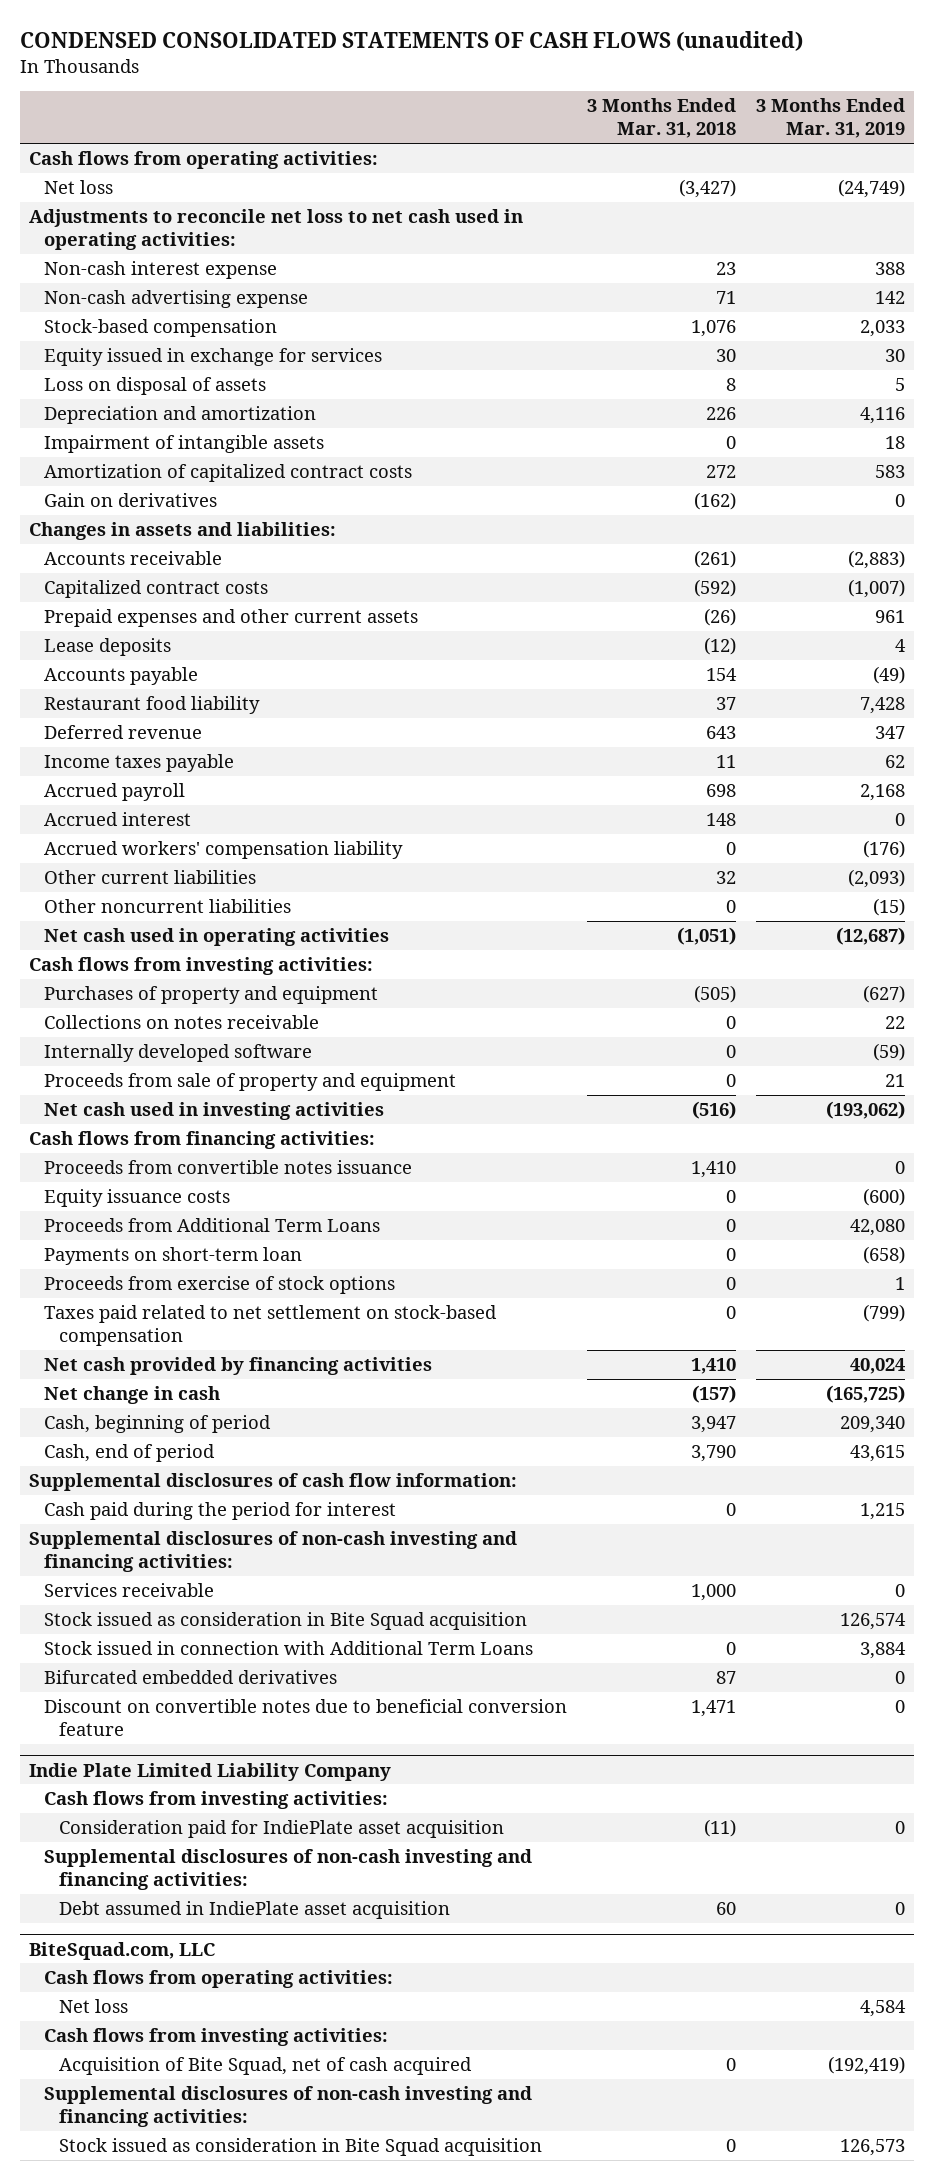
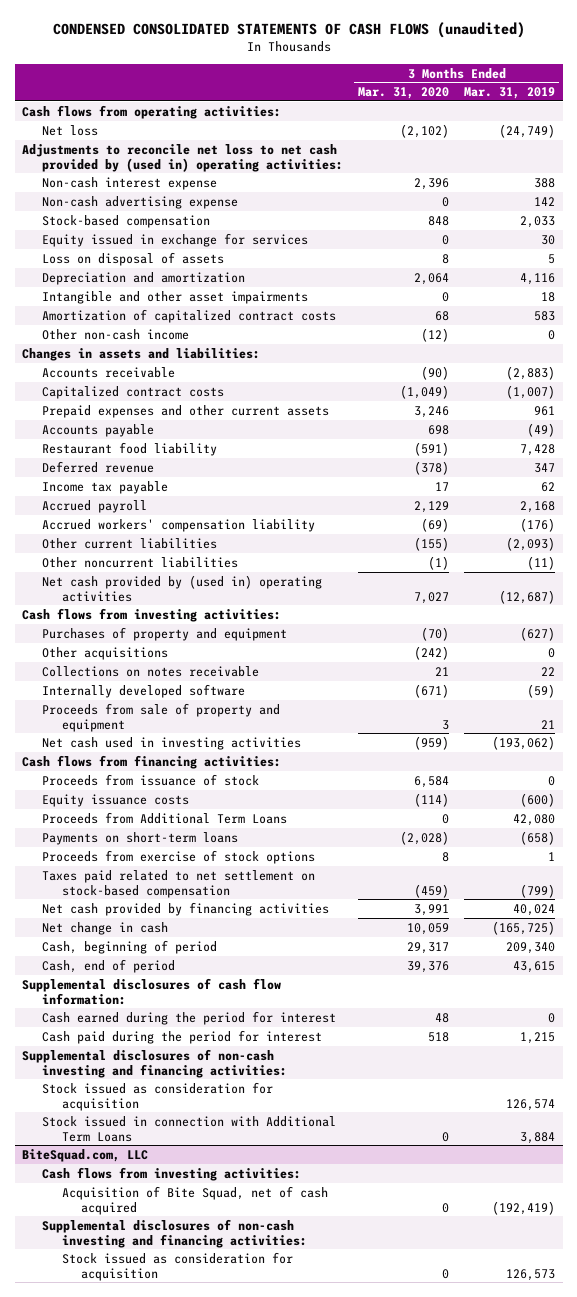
- | 3 Months Ended Mar. 31, 2018 | 3 Months Ended Mar. 31, 2019
+ | 3 Months Ended Mar. 31, 2020 | 3 Months Ended Mar. 31, 2019
- Adjustments to reconcile net loss to net cash used in operating activities:
+ Adjustments to reconcile net loss to net cash provided by (used in) operating activities:
- Impairment of intangible assets | 0 | 18
+ Intangible and other asset impairments | 0 | 18
- Gain on derivatives | (162) | 0
+ Other non-cash income | (12) | 0
- Lease deposits | (12) | 4
- Income taxes payable | 11 | 62
+ Income tax payable | 17 | 62
- Accrued interest | 148 | 0
- Other noncurrent liabilities | 0 | (15)
- Net cash used in operating activities | (1,051) | (12,687)
+ Other noncurrent liabilities | (1) | (11)
+ Net cash provided by (used in) operating activities | 7,027 | (12,687)
+ Other acquisitions | (242) | 0
- Proceeds from convertible notes issuance | 1,410 | 0
+ Proceeds from issuance of stock | 6,584 | 0
- Payments on short-term loan | 0 | (658)
+ Payments on short-term loans | (2,028) | (658)
+ Cash earned during the period for interest | 48 | 0
- Services receivable | 1,000 | 0
- Stock issued as consideration in Bite Squad acquisition | | 126,574
+ Stock issued as consideration for acquisition | | 126,574
- Bifurcated embedded derivatives | 87 | 0
- Discount on convertible notes due to beneficial conversion feature | 1,471 | 0
- Indie Plate Limited Liability Company
- Cash flows from investing activities:
- Consideration paid for IndiePlate asset acquisition | (11) | 0
- Supplemental disclosures of non-cash investing and financing activities:
- Debt assumed in IndiePlate asset acquisition | 60 | 0
@ BiteSquad.com, LLC
- Cash flows from operating activities:
- Net loss | | 4,584
- Stock issued as consideration in Bite Squad acquisition | 0 | 126,573
+ Stock issued as consideration for acquisition | 0 | 126,573

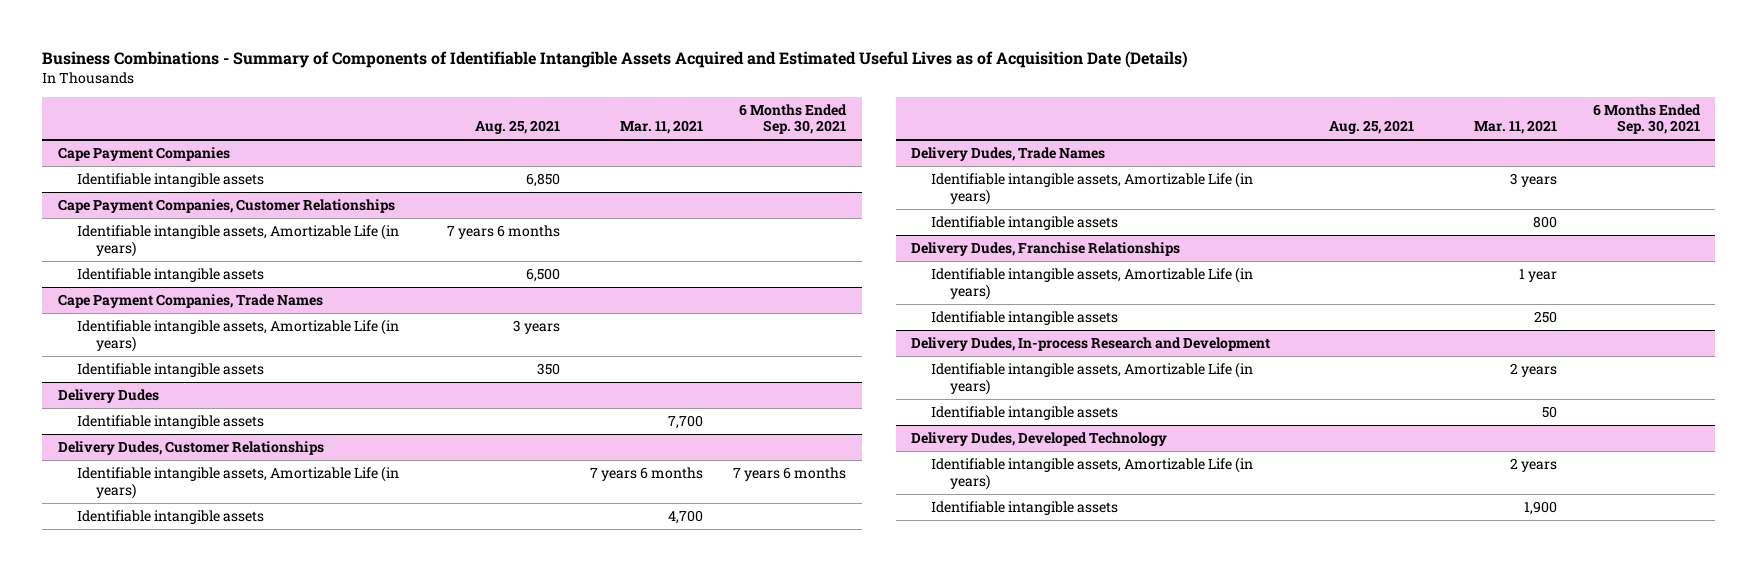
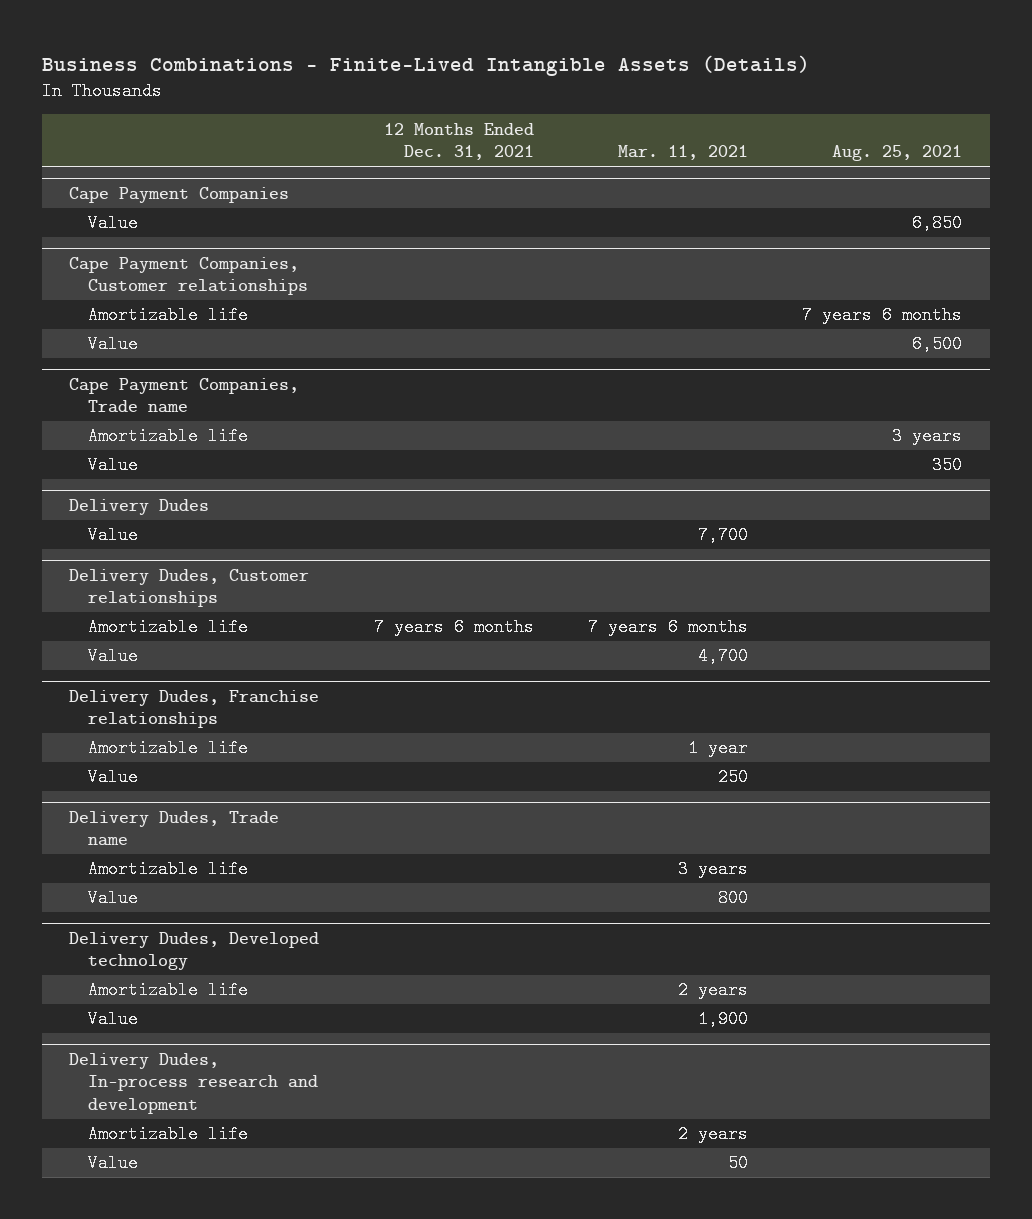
- Business Combinations - Summary of Components of Identifiable Intangible Assets Acquired and Estimated Useful Lives as of Acquisition Date (Details)
+ Business Combinations - Finite-Lived Intangible Assets (Details)
- | Aug. 25, 2021 | Mar. 11, 2021 | 6 Months Ended Sep. 30, 2021
+ | 12 Months Ended Dec. 31, 2021 | Mar. 11, 2021 | Aug. 25, 2021
@ Cape Payment Companies
- Identifiable intangible assets | 6,850 | |
- Cape Payment Companies, Customer Relationships
- Identifiable intangible assets, Amortizable Life (in years) | 7 years 6 months | |
- Identifiable intangible assets | 6,500 | |
- Cape Payment Companies, Trade Names
- Identifiable intangible assets, Amortizable Life (in years) | 3 years | |
- Identifiable intangible assets | 350 | |
@ Cape Payment Companies
+ Value | | | 6,850
+ Cape Payment Companies, Customer relationships
+ Amortizable life | | | 7 years 6 months
+ Value | | | 6,500
+ Cape Payment Companies, Trade name
+ Amortizable life | | | 3 years
+ Value | | | 350
@ Delivery Dudes
- Identifiable intangible assets | | 7,700 |
- Delivery Dudes, Customer Relationships
- Identifiable intangible assets, Amortizable Life (in years) | | 7 years 6 months | 7 years 6 months
- Identifiable intangible assets | | 4,700 |
- Delivery Dudes, Trade Names
- Identifiable intangible assets, Amortizable Life (in years) | | 3 years |
- Identifiable intangible assets | | 800 |
- Delivery Dudes, Franchise Relationships
- Identifiable intangible assets, Amortizable Life (in years) | | 1 year |
- Identifiable intangible assets | | 250 |
- Delivery Dudes, In-process Research and Development
- Identifiable intangible assets, Amortizable Life (in years) | | 2 years |
- Identifiable intangible assets | | 50 |
- Delivery Dudes, Developed Technology
- Identifiable intangible assets, Amortizable Life (in years) | | 2 years |
- Identifiable intangible assets | | 1,900 |
@ Delivery Dudes
+ Value | | 7,700 |
+ Delivery Dudes, Customer relationships
+ Amortizable life | 7 years 6 months | 7 years 6 months |
+ Value | | 4,700 |
+ Delivery Dudes, Franchise relationships
+ Amortizable life | | 1 year |
+ Value | | 250 |
+ Delivery Dudes, Trade name
+ Amortizable life | | 3 years |
+ Value | | 800 |
+ Delivery Dudes, Developed technology
+ Amortizable life | | 2 years |
+ Value | | 1,900 |
+ Delivery Dudes, In-process research and development
+ Amortizable life | | 2 years |
+ Value | | 50 |

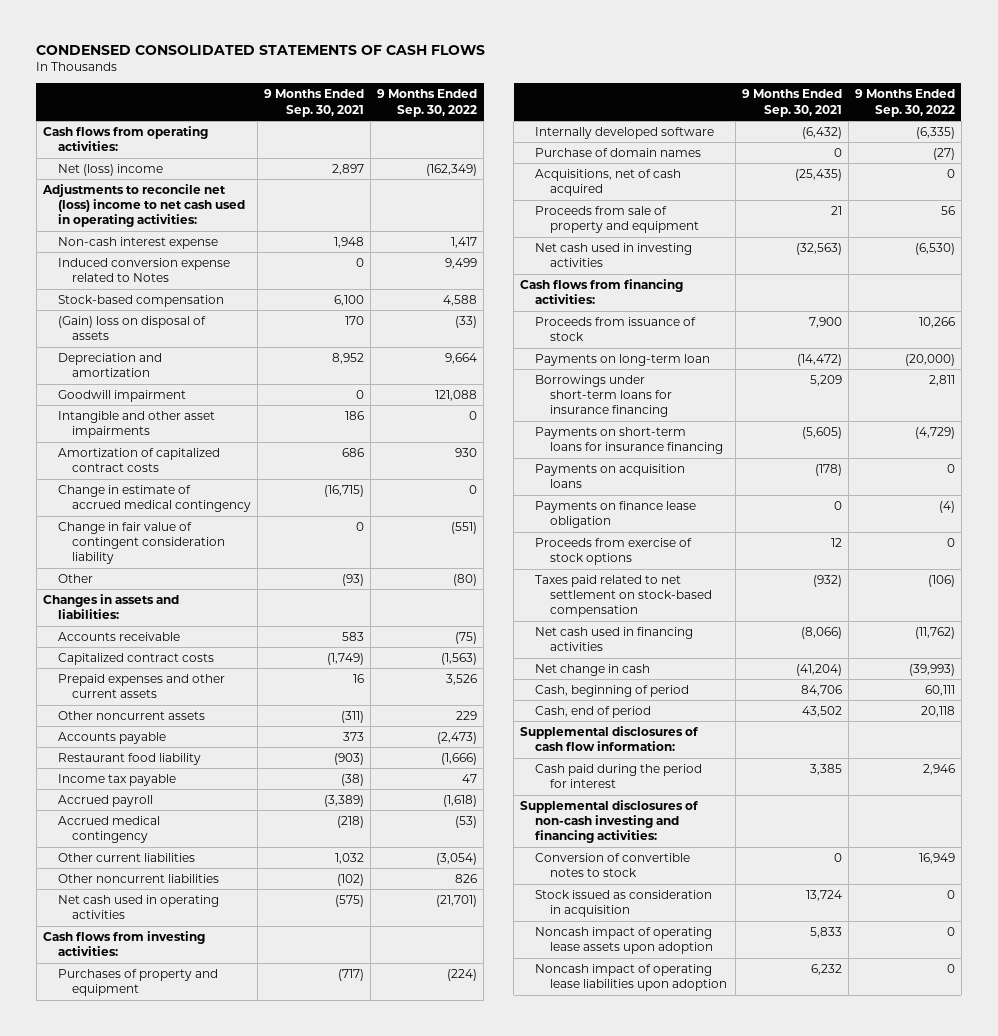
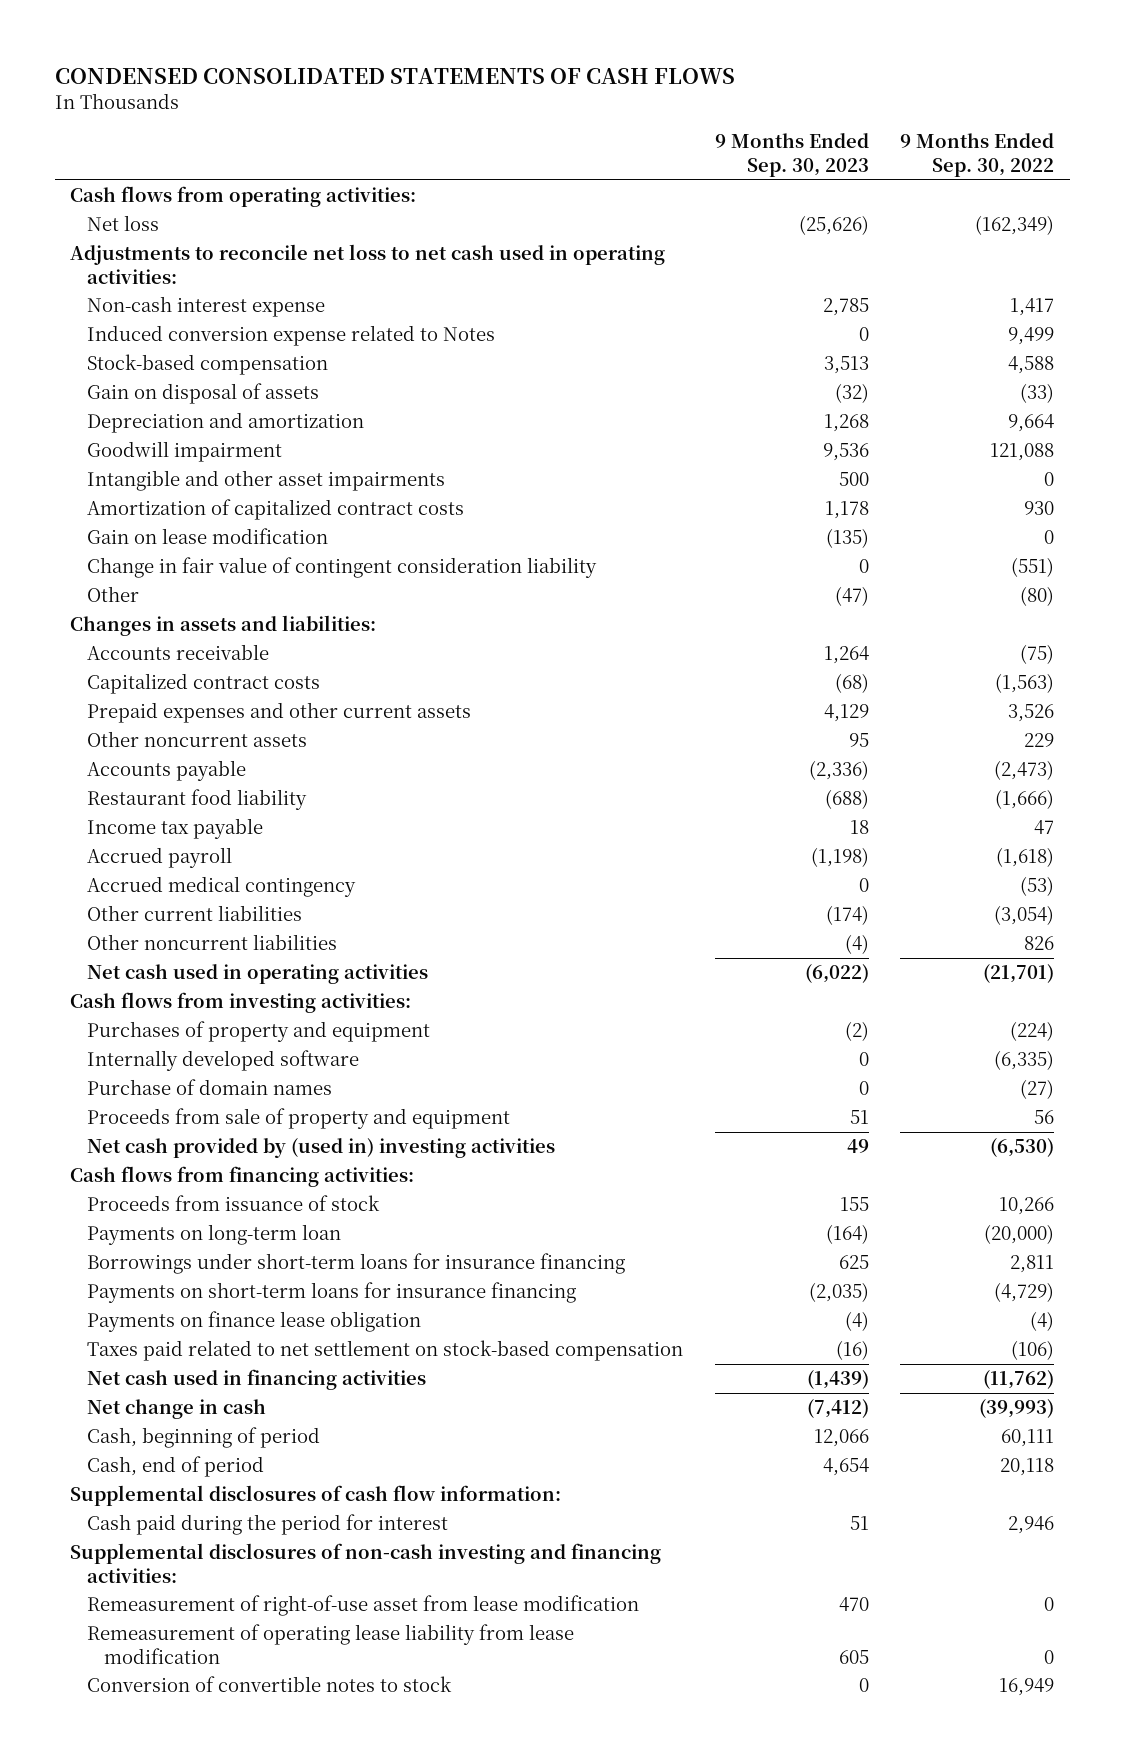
- | 9 Months Ended Sep. 30, 2021 | 9 Months Ended Sep. 30, 2022
+ | 9 Months Ended Sep. 30, 2023 | 9 Months Ended Sep. 30, 2022
- Net (loss) income | 2,897 | (162,349)
- Adjustments to reconcile net (loss) income to net cash used in operating activities:
+ Net loss | (25,626) | (162,349)
+ Adjustments to reconcile net loss to net cash used in operating activities:
- (Gain) loss on disposal of assets | 170 | (33)
+ Gain on disposal of assets | (32) | (33)
- Change in estimate of accrued medical contingency | (16,715) | 0
+ Gain on lease modification | (135) | 0
- Acquisitions, net of cash acquired | (25,435) | 0
- Net cash used in investing activities | (32,563) | (6,530)
+ Net cash provided by (used in) investing activities | 49 | (6,530)
- Payments on acquisition loans | (178) | 0
- Proceeds from exercise of stock options | 12 | 0
+ Remeasurement of right-of-use asset from lease modification | 470 | 0
+ Remeasurement of operating lease liability from lease modification | 605 | 0
- Stock issued as consideration in acquisition | 13,724 | 0
- Noncash impact of operating lease assets upon adoption | 5,833 | 0
- Noncash impact of operating lease liabilities upon adoption | 6,232 | 0

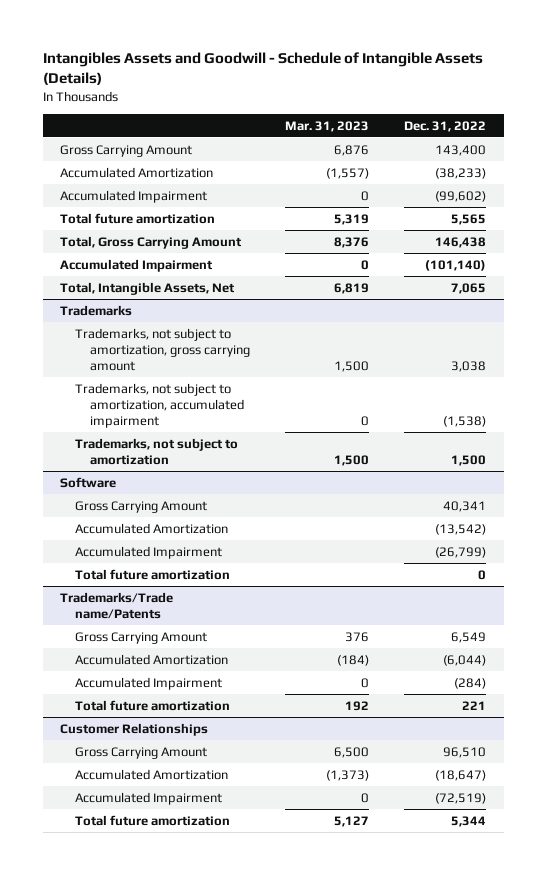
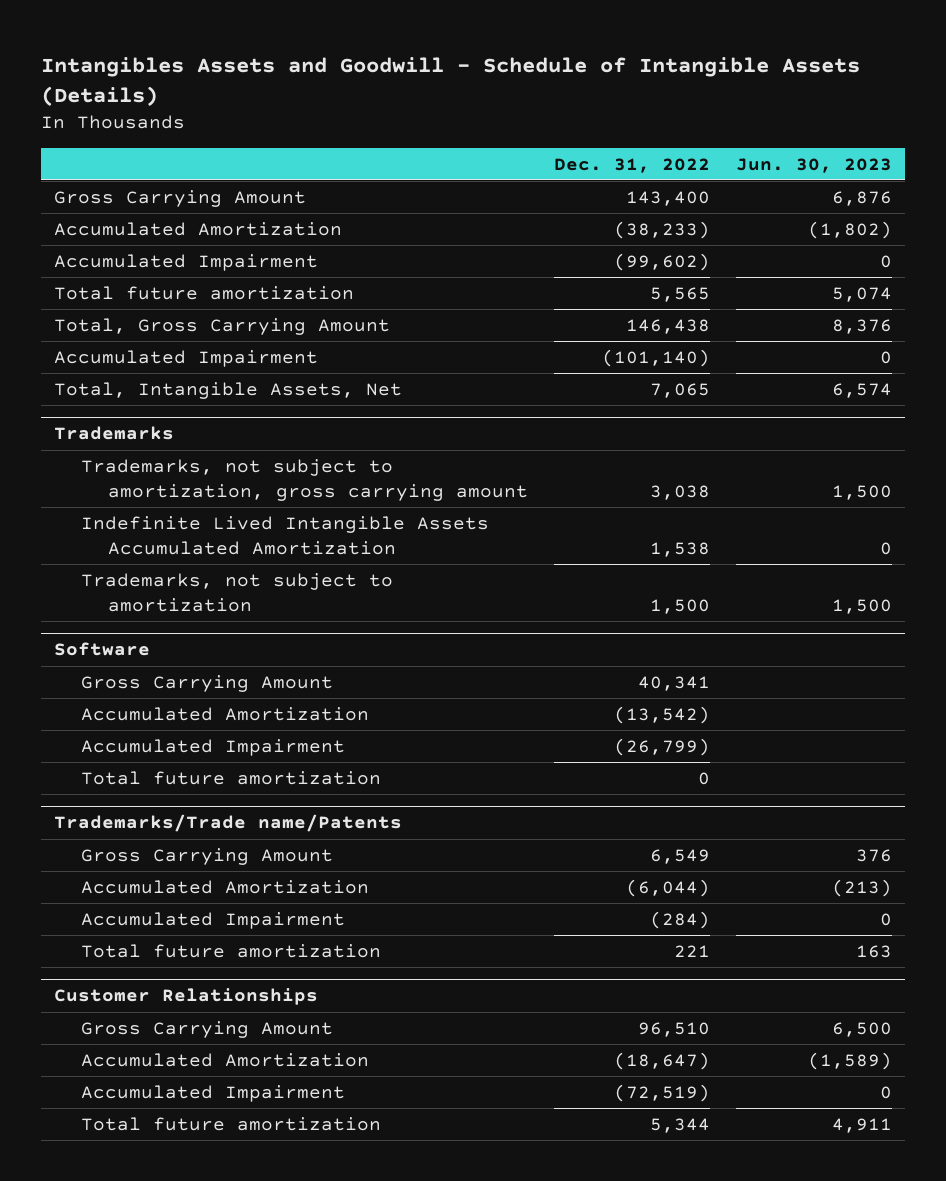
- | Mar. 31, 2023 | Dec. 31, 2022
+ | Dec. 31, 2022 | Jun. 30, 2023
@ Trademarks
- Trademarks, not subject to amortization, accumulated impairment | 0 | (1,538)
+ Indefinite Lived Intangible Assets Accumulated Amortization | 1,538 | 0

